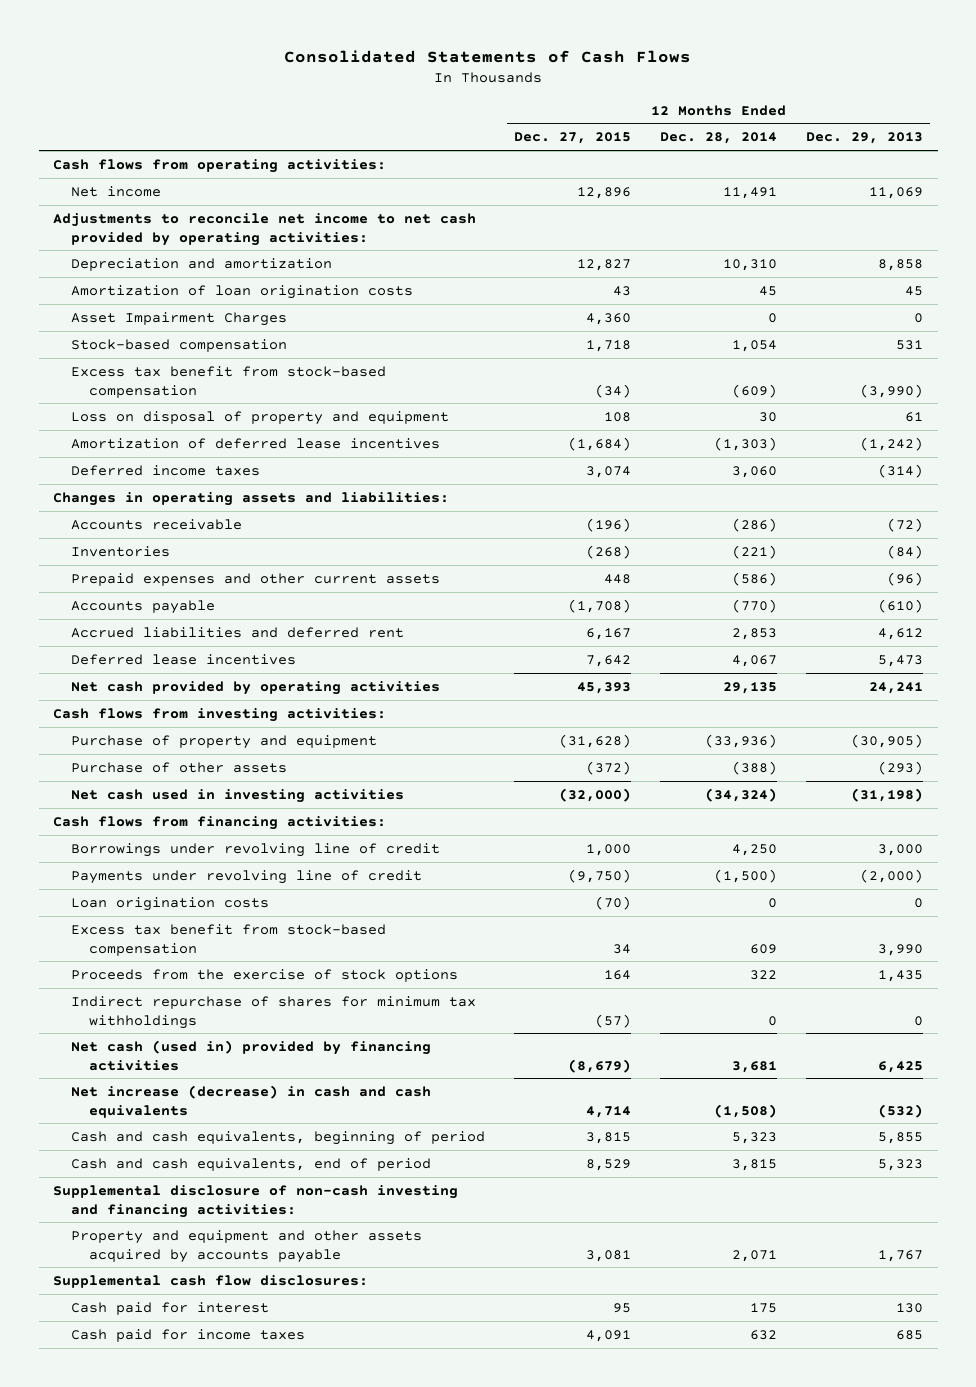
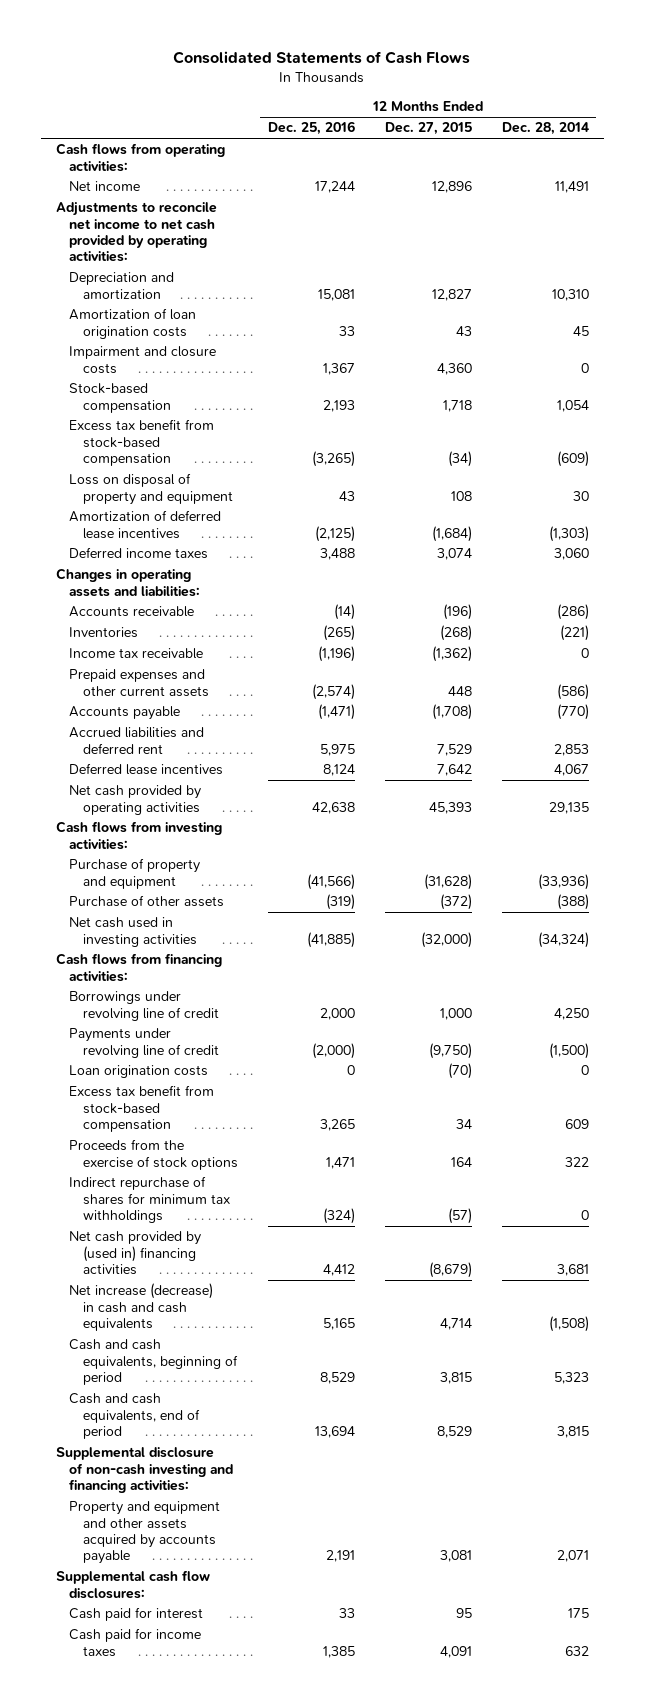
- | 12 Months Ended Dec. 27, 2015 | 12 Months Ended Dec. 28, 2014 | 12 Months Ended Dec. 29, 2013
+ | 12 Months Ended Dec. 25, 2016 | 12 Months Ended Dec. 27, 2015 | 12 Months Ended Dec. 28, 2014
- Asset Impairment Charges | 4,360 | 0 | 0
+ Impairment and closure costs | 1,367 | 4,360 | 0
+ Income tax receivable | (1,196) | (1,362) | 0
- Accrued liabilities and deferred rent | 6,167 | 2,853 | 4,612
+ Accrued liabilities and deferred rent | 5,975 | 7,529 | 2,853
- Net cash (used in) provided by financing activities | (8,679) | 3,681 | 6,425
+ Net cash provided by (used in) financing activities | 4,412 | (8,679) | 3,681

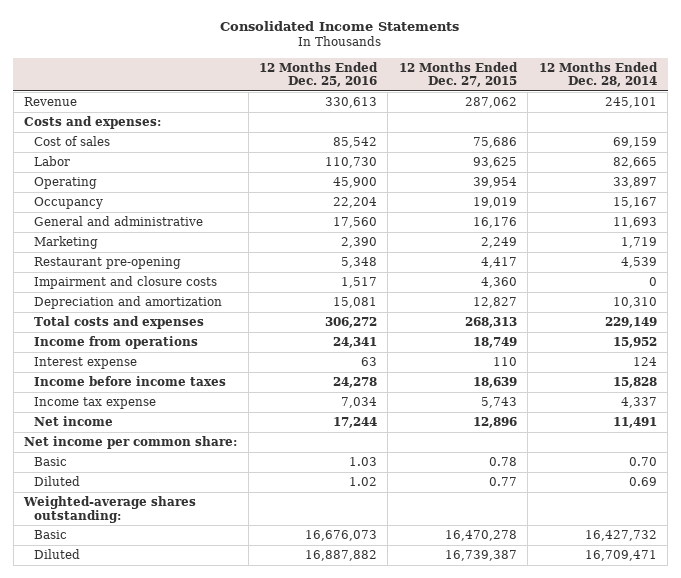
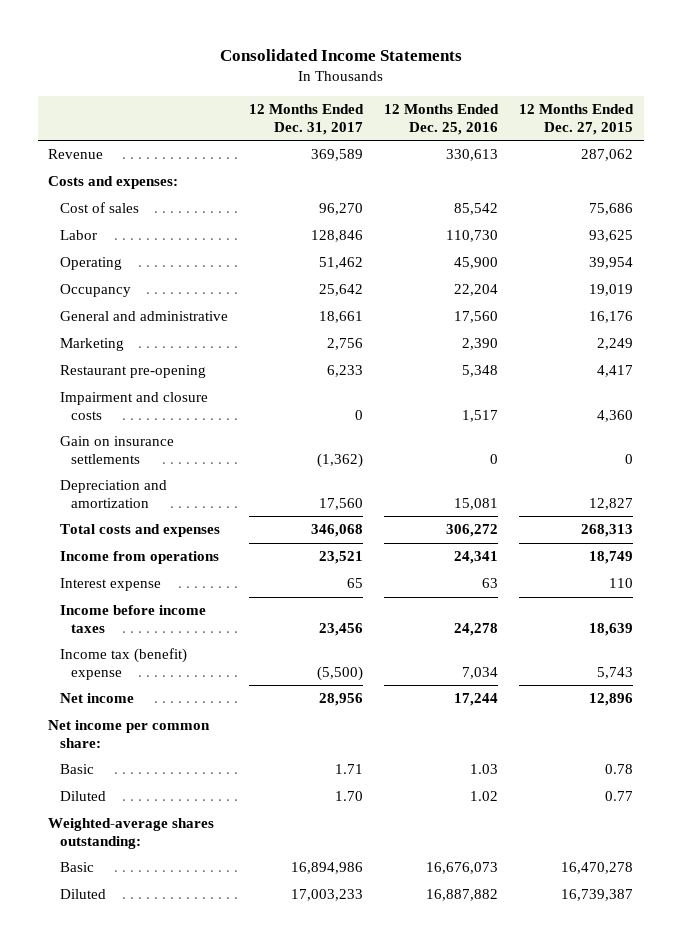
- | 12 Months Ended Dec. 25, 2016 | 12 Months Ended Dec. 27, 2015 | 12 Months Ended Dec. 28, 2014
+ | 12 Months Ended Dec. 31, 2017 | 12 Months Ended Dec. 25, 2016 | 12 Months Ended Dec. 27, 2015
+ Gain on insurance settlements | (1,362) | 0 | 0
- Income tax expense | 7,034 | 5,743 | 4,337
+ Income tax (benefit) expense | (5,500) | 7,034 | 5,743

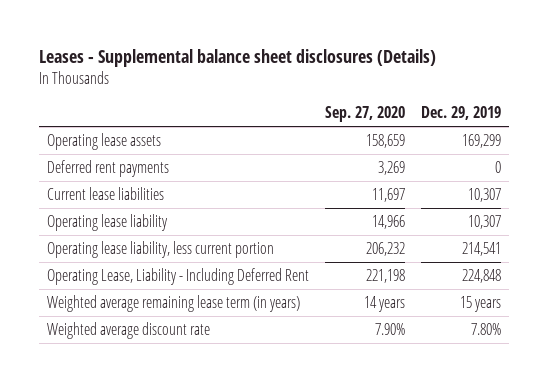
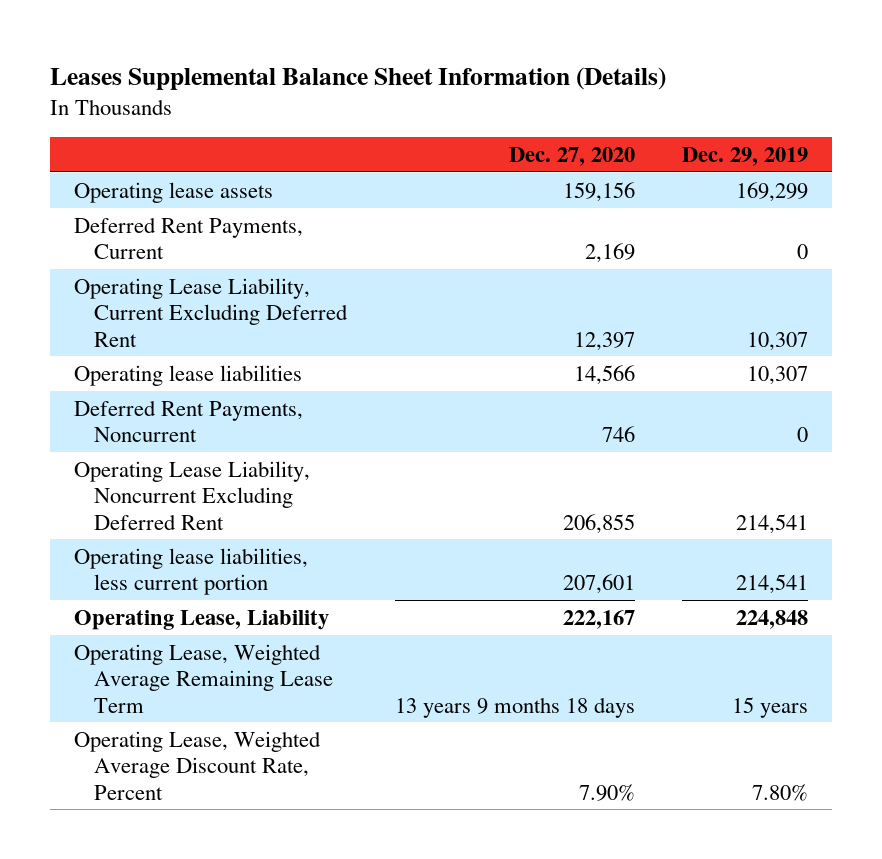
- Leases - Supplemental balance sheet disclosures (Details)
+ Leases Supplemental Balance Sheet Information (Details)
- | Sep. 27, 2020 | Dec. 29, 2019
+ | Dec. 27, 2020 | Dec. 29, 2019
- Deferred rent payments | 3,269 | 0
- Current lease liabilities | 11,697 | 10,307
- Operating lease liability | 14,966 | 10,307
- Operating lease liability, less current portion | 206,232 | 214,541
- Operating Lease, Liability - Including Deferred Rent | 221,198 | 224,848
- Weighted average remaining lease term (in years) | 14 years | 15 years
- Weighted average discount rate | 7.90% | 7.80%
+ Deferred Rent Payments, Current | 2,169 | 0
+ Operating Lease Liability, Current Excluding Deferred Rent | 12,397 | 10,307
+ Operating lease liabilities | 14,566 | 10,307
+ Deferred Rent Payments, Noncurrent | 746 | 0
+ Operating Lease Liability, Noncurrent Excluding Deferred Rent | 206,855 | 214,541
+ Operating lease liabilities, less current portion | 207,601 | 214,541
+ Operating Lease, Liability | 222,167 | 224,848
+ Operating Lease, Weighted Average Remaining Lease Term | 13 years 9 months 18 days | 15 years
+ Operating Lease, Weighted Average Discount Rate, Percent | 7.90% | 7.80%

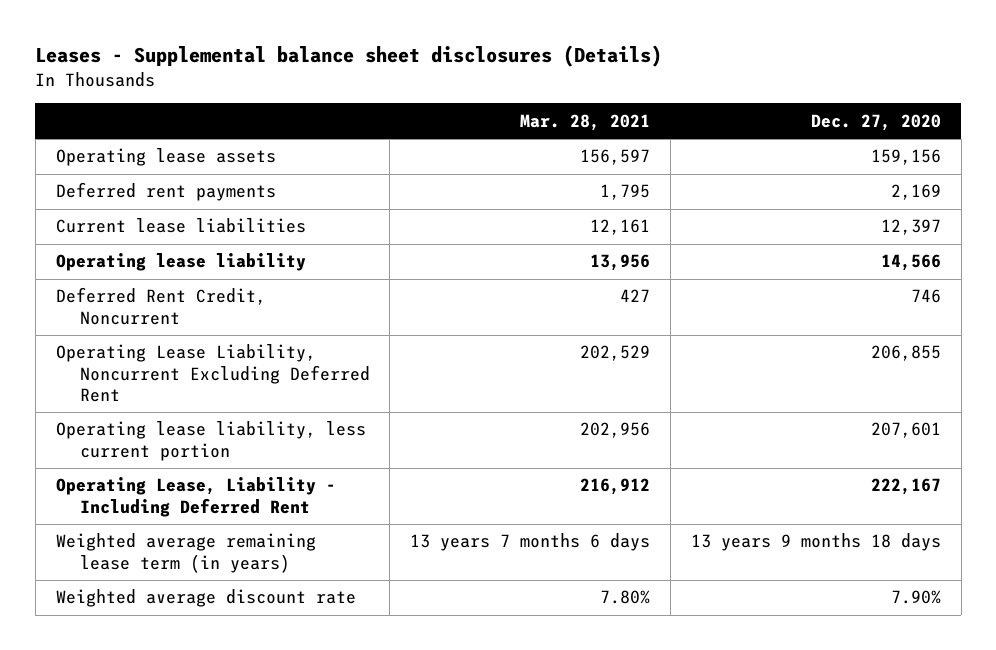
- Leases Supplemental Balance Sheet Information (Details)
+ Leases - Supplemental balance sheet disclosures (Details)
- | Dec. 27, 2020 | Dec. 29, 2019
+ | Mar. 28, 2021 | Dec. 27, 2020
- Deferred Rent Payments, Current | 2,169 | 0
- Operating Lease Liability, Current Excluding Deferred Rent | 12,397 | 10,307
- Operating lease liabilities | 14,566 | 10,307
- Deferred Rent Payments, Noncurrent | 746 | 0
+ Deferred rent payments | 1,795 | 2,169
+ Current lease liabilities | 12,161 | 12,397
+ Operating lease liability | 13,956 | 14,566
+ Deferred Rent Credit, Noncurrent | 427 | 746
- Operating lease liabilities, less current portion | 207,601 | 214,541
- Operating Lease, Liability | 222,167 | 224,848
- Operating Lease, Weighted Average Remaining Lease Term | 13 years 9 months 18 days | 15 years
- Operating Lease, Weighted Average Discount Rate, Percent | 7.90% | 7.80%
+ Operating lease liability, less current portion | 202,956 | 207,601
+ Operating Lease, Liability - Including Deferred Rent | 216,912 | 222,167
+ Weighted average remaining lease term (in years) | 13 years 7 months 6 days | 13 years 9 months 18 days
+ Weighted average discount rate | 7.80% | 7.90%

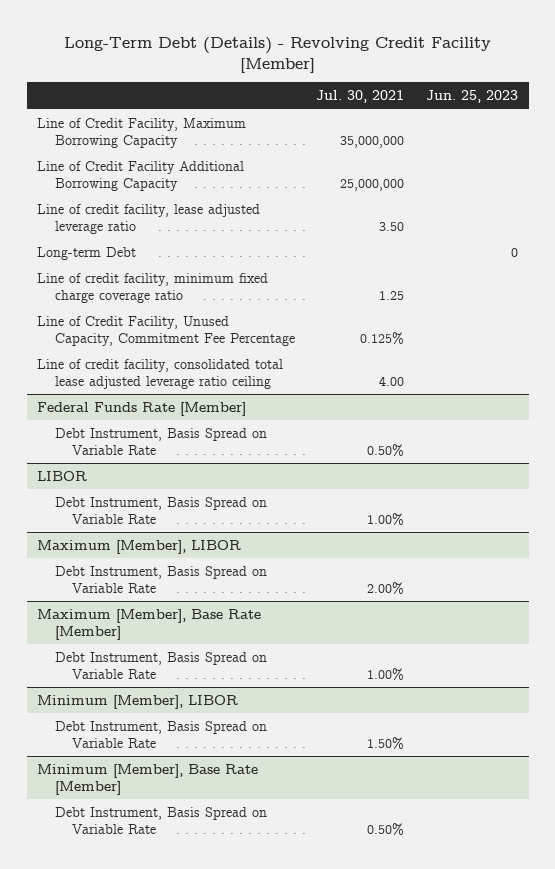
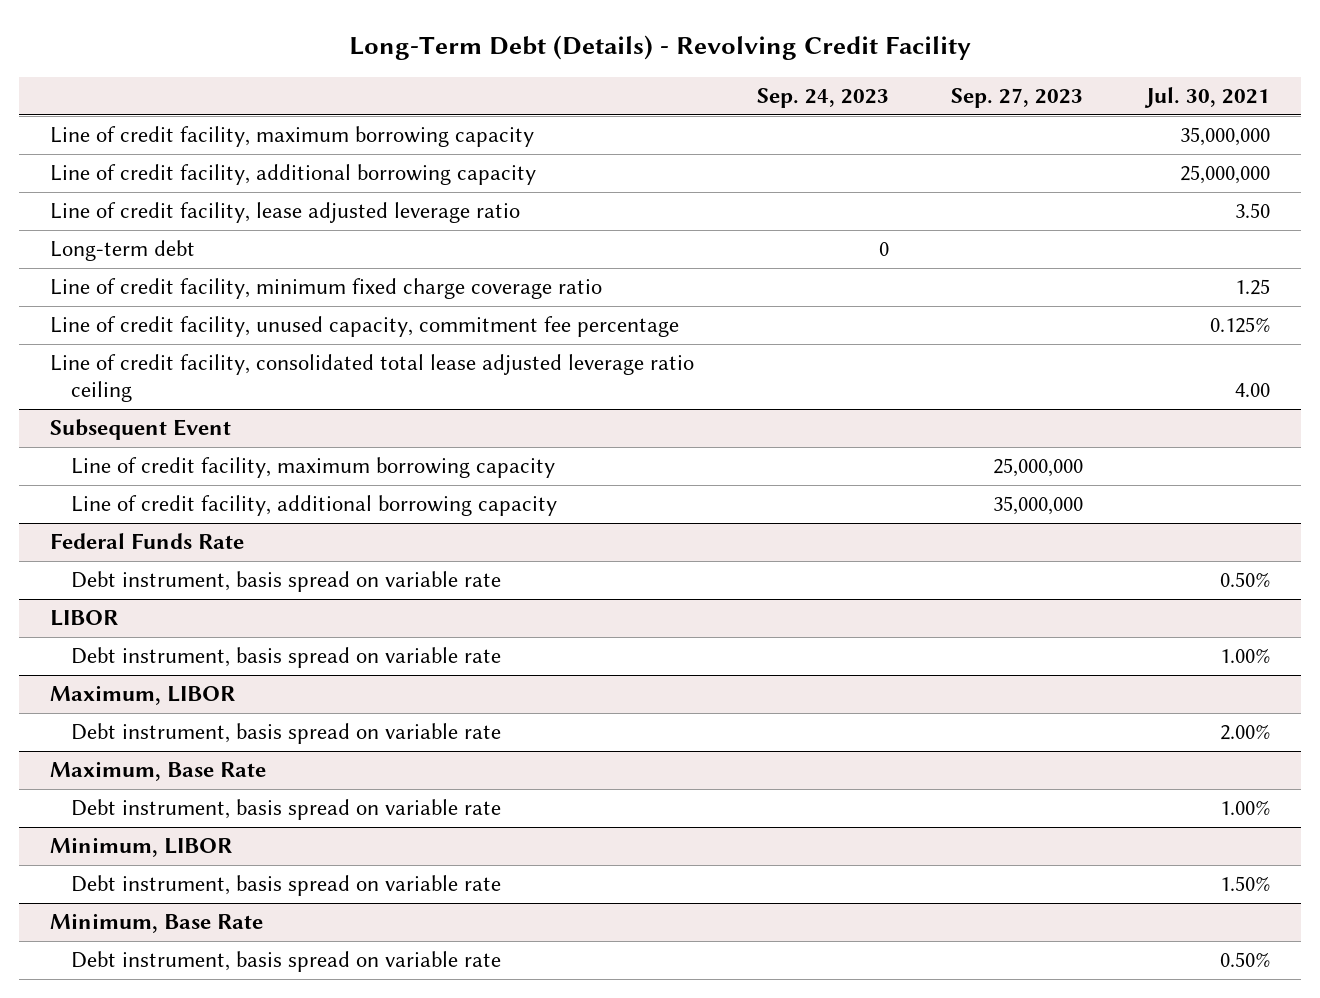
- Long-Term Debt (Details) - Revolving Credit Facility [Member]
+ Long-Term Debt (Details) - Revolving Credit Facility
- | Jul. 30, 2021 | Jun. 25, 2023
+ | Sep. 24, 2023 | Sep. 27, 2023 | Jul. 30, 2021
- Line of Credit Facility, Maximum Borrowing Capacity | 35,000,000 |
- Line of Credit Facility Additional Borrowing Capacity | 25,000,000 |
+ Line of credit facility, maximum borrowing capacity | | | 35,000,000
+ Line of credit facility, additional borrowing capacity | | | 25,000,000
- Long-term Debt | | 0
+ Long-term debt | 0 | |
- Line of Credit Facility, Unused Capacity, Commitment Fee Percentage | 0.125% |
+ Line of credit facility, unused capacity, commitment fee percentage | | | 0.125%
- Federal Funds Rate [Member]
- Debt Instrument, Basis Spread on Variable Rate | 0.50% |
+ Subsequent Event
+ Line of credit facility, maximum borrowing capacity | | 25,000,000 |
+ Line of credit facility, additional borrowing capacity | | 35,000,000 |
+ Federal Funds Rate
+ Debt instrument, basis spread on variable rate | | | 0.50%
@ LIBOR
- Debt Instrument, Basis Spread on Variable Rate | 1.00% |
- Maximum [Member], LIBOR
- Debt Instrument, Basis Spread on Variable Rate | 2.00% |
- Maximum [Member], Base Rate [Member]
- Debt Instrument, Basis Spread on Variable Rate | 1.00% |
- Minimum [Member], LIBOR
- Debt Instrument, Basis Spread on Variable Rate | 1.50% |
- Minimum [Member], Base Rate [Member]
- Debt Instrument, Basis Spread on Variable Rate | 0.50% |
@ LIBOR
+ Debt instrument, basis spread on variable rate | | | 1.00%
+ Maximum, LIBOR
+ Debt instrument, basis spread on variable rate | | | 2.00%
+ Maximum, Base Rate
+ Debt instrument, basis spread on variable rate | | | 1.00%
+ Minimum, LIBOR
+ Debt instrument, basis spread on variable rate | | | 1.50%
+ Minimum, Base Rate
+ Debt instrument, basis spread on variable rate | | | 0.50%

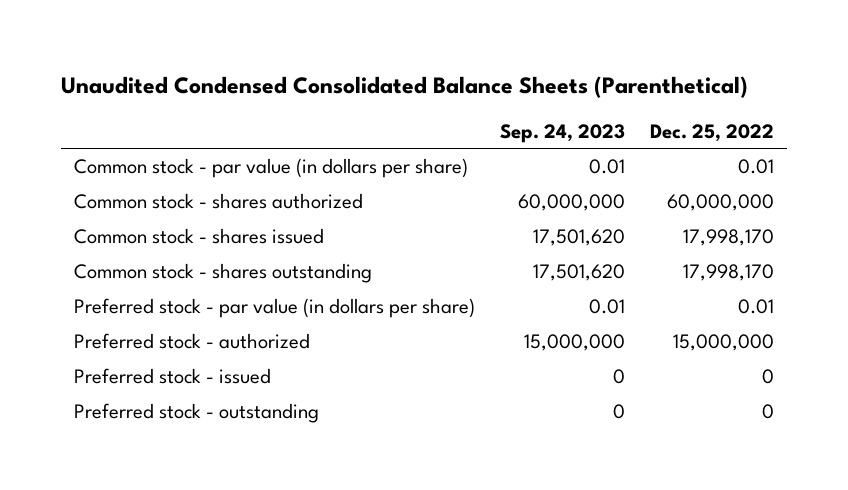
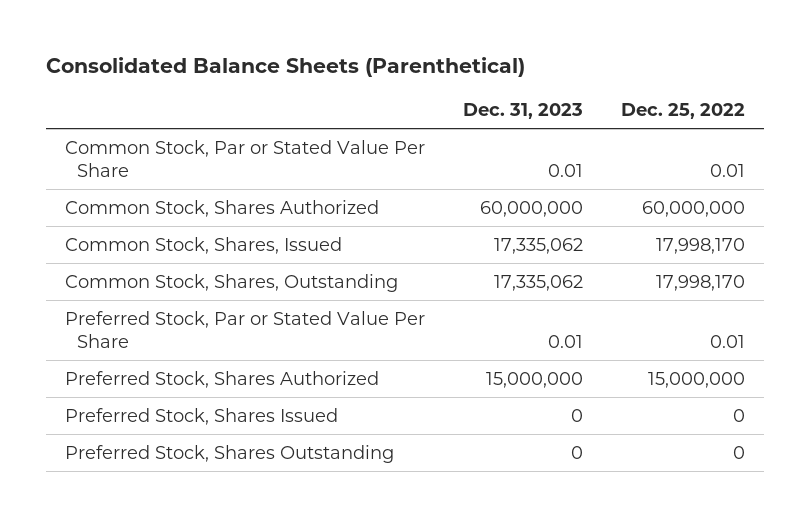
- Unaudited Condensed Consolidated Balance Sheets (Parenthetical)
+ Consolidated Balance Sheets (Parenthetical)
- | Sep. 24, 2023 | Dec. 25, 2022
+ | Dec. 31, 2023 | Dec. 25, 2022
- Common stock - par value (in dollars per share) | 0.01 | 0.01
- Common stock - shares authorized | 60,000,000 | 60,000,000
- Common stock - shares issued | 17,501,620 | 17,998,170
- Common stock - shares outstanding | 17,501,620 | 17,998,170
- Preferred stock - par value (in dollars per share) | 0.01 | 0.01
- Preferred stock - authorized | 15,000,000 | 15,000,000
- Preferred stock - issued | 0 | 0
- Preferred stock - outstanding | 0 | 0
+ Common Stock, Par or Stated Value Per Share | 0.01 | 0.01
+ Common Stock, Shares Authorized | 60,000,000 | 60,000,000
+ Common Stock, Shares, Issued | 17,335,062 | 17,998,170
+ Common Stock, Shares, Outstanding | 17,335,062 | 17,998,170
+ Preferred Stock, Par or Stated Value Per Share | 0.01 | 0.01
+ Preferred Stock, Shares Authorized | 15,000,000 | 15,000,000
+ Preferred Stock, Shares Issued | 0 | 0
+ Preferred Stock, Shares Outstanding | 0 | 0

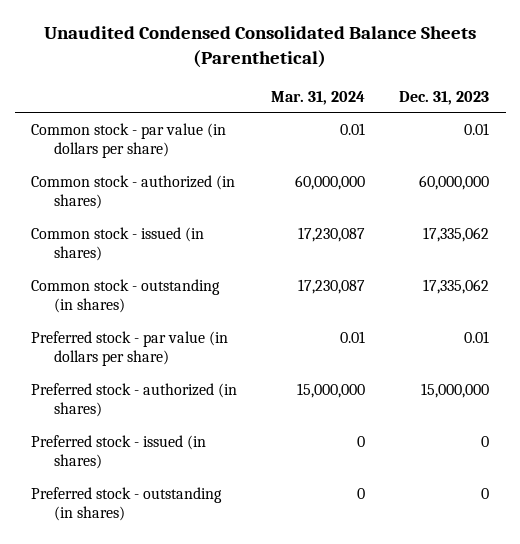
- Consolidated Balance Sheets (Parenthetical)
+ Unaudited Condensed Consolidated Balance Sheets (Parenthetical)
- | Dec. 31, 2023 | Dec. 25, 2022
+ | Mar. 31, 2024 | Dec. 31, 2023
- Common Stock, Par or Stated Value Per Share | 0.01 | 0.01
- Common Stock, Shares Authorized | 60,000,000 | 60,000,000
- Common Stock, Shares, Issued | 17,335,062 | 17,998,170
- Common Stock, Shares, Outstanding | 17,335,062 | 17,998,170
- Preferred Stock, Par or Stated Value Per Share | 0.01 | 0.01
- Preferred Stock, Shares Authorized | 15,000,000 | 15,000,000
- Preferred Stock, Shares Issued | 0 | 0
- Preferred Stock, Shares Outstanding | 0 | 0
+ Common stock - par value (in dollars per share) | 0.01 | 0.01
+ Common stock - authorized (in shares) | 60,000,000 | 60,000,000
+ Common stock - issued (in shares) | 17,230,087 | 17,335,062
+ Common stock - outstanding (in shares) | 17,230,087 | 17,335,062
+ Preferred stock - par value (in dollars per share) | 0.01 | 0.01
+ Preferred stock - authorized (in shares) | 15,000,000 | 15,000,000
+ Preferred stock - issued (in shares) | 0 | 0
+ Preferred stock - outstanding (in shares) | 0 | 0

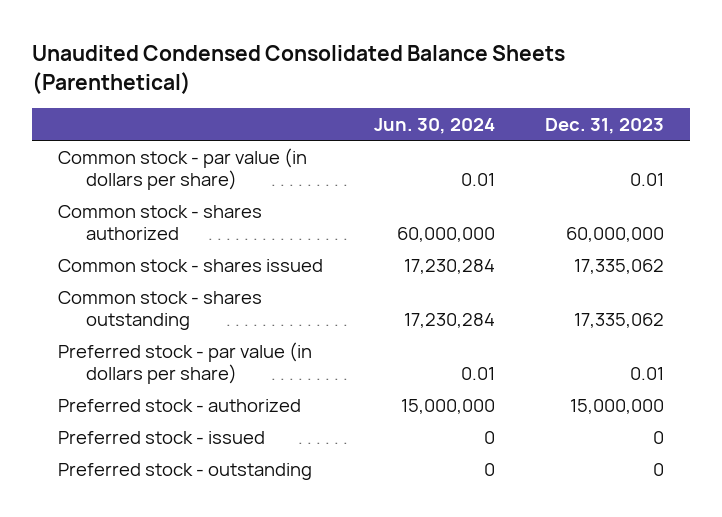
- | Mar. 31, 2024 | Dec. 31, 2023
+ | Jun. 30, 2024 | Dec. 31, 2023
- Common stock - authorized (in shares) | 60,000,000 | 60,000,000
- Common stock - issued (in shares) | 17,230,087 | 17,335,062
- Common stock - outstanding (in shares) | 17,230,087 | 17,335,062
+ Common stock - shares authorized | 60,000,000 | 60,000,000
+ Common stock - shares issued | 17,230,284 | 17,335,062
+ Common stock - shares outstanding | 17,230,284 | 17,335,062
- Preferred stock - authorized (in shares) | 15,000,000 | 15,000,000
- Preferred stock - issued (in shares) | 0 | 0
- Preferred stock - outstanding (in shares) | 0 | 0
+ Preferred stock - authorized | 15,000,000 | 15,000,000
+ Preferred stock - issued | 0 | 0
+ Preferred stock - outstanding | 0 | 0

